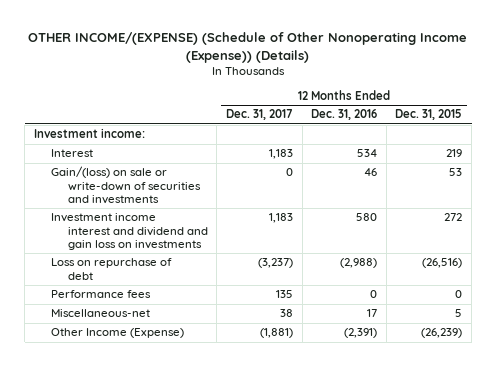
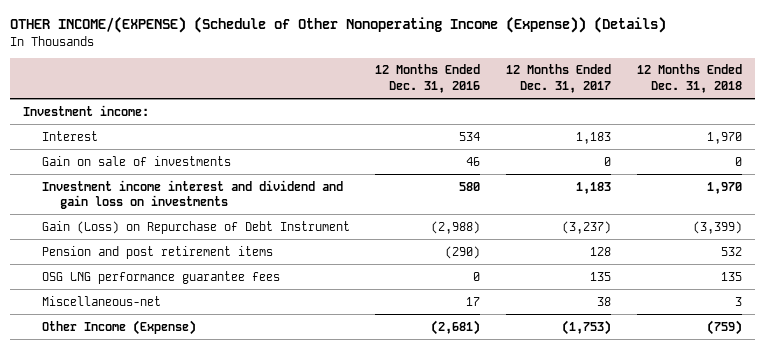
- | 12 Months Ended Dec. 31, 2017 | 12 Months Ended Dec. 31, 2016 | 12 Months Ended Dec. 31, 2015
+ | 12 Months Ended Dec. 31, 2016 | 12 Months Ended Dec. 31, 2017 | 12 Months Ended Dec. 31, 2018
- Gain/(loss) on sale or write-down of securities and investments | 0 | 46 | 53
+ Gain on sale of investments | 46 | 0 | 0
- Loss on repurchase of debt | (3,237) | (2,988) | (26,516)
- Performance fees | 135 | 0 | 0
+ Gain (Loss) on Repurchase of Debt Instrument | (2,988) | (3,237) | (3,399)
+ Pension and post retirement items | (290) | 128 | 532
+ OSG LNG performance guarantee fees | 0 | 135 | 135
- Other Income (Expense) | (1,881) | (2,391) | (26,239)
+ Other Income (Expense) | (2,681) | (1,753) | (759)

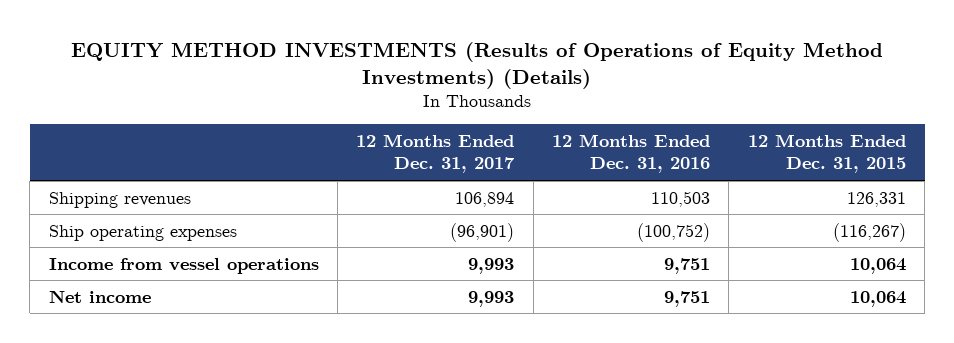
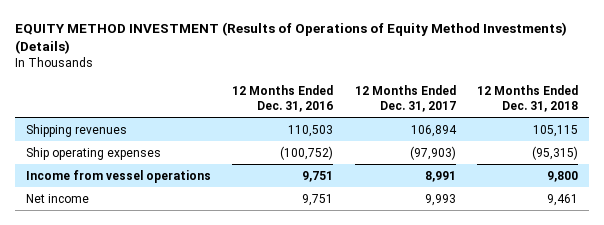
- EQUITY METHOD INVESTMENTS (Results of Operations of Equity Method Investments) (Details)
+ EQUITY METHOD INVESTMENT (Results of Operations of Equity Method Investments) (Details)
- | 12 Months Ended Dec. 31, 2017 | 12 Months Ended Dec. 31, 2016 | 12 Months Ended Dec. 31, 2015
+ | 12 Months Ended Dec. 31, 2016 | 12 Months Ended Dec. 31, 2017 | 12 Months Ended Dec. 31, 2018
- Ship operating expenses | (96,901) | (100,752) | (116,267)
- Income from vessel operations | 9,993 | 9,751 | 10,064
+ Ship operating expenses | (100,752) | (97,903) | (95,315)
+ Income from vessel operations | 9,751 | 8,991 | 9,800

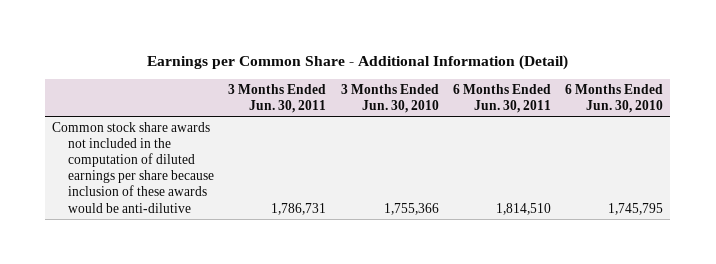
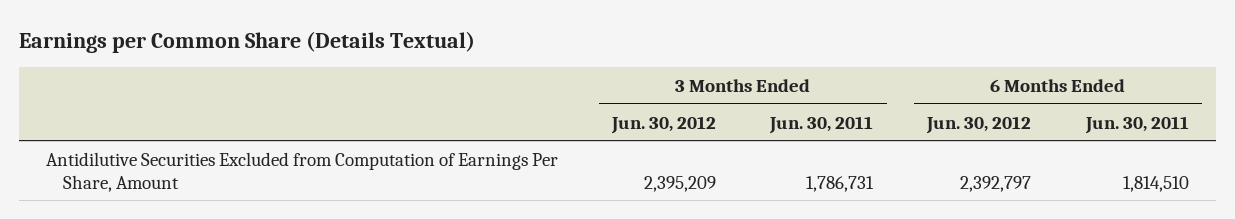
- Earnings per Common Share - Additional Information (Detail)
+ Earnings per Common Share (Details Textual)
- | 3 Months Ended Jun. 30, 2011 | 3 Months Ended Jun. 30, 2010 | 6 Months Ended Jun. 30, 2011 | 6 Months Ended Jun. 30, 2010
+ | 3 Months Ended Jun. 30, 2012 | 3 Months Ended Jun. 30, 2011 | 6 Months Ended Jun. 30, 2012 | 6 Months Ended Jun. 30, 2011
- Common stock share awards not included in the computation of diluted earnings per share because inclusion of these awards would be anti-dilutive | 1,786,731 | 1,755,366 | 1,814,510 | 1,745,795
+ Antidilutive Securities Excluded from Computation of Earnings Per Share, Amount | 2,395,209 | 1,786,731 | 2,392,797 | 1,814,510

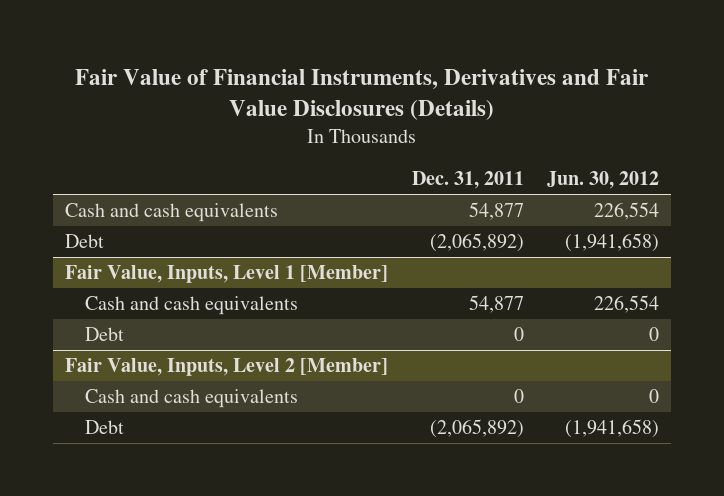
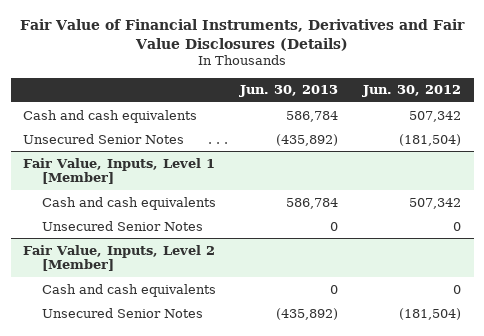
- | Dec. 31, 2011 | Jun. 30, 2012
+ | Jun. 30, 2013 | Jun. 30, 2012
- Cash and cash equivalents | 54,877 | 226,554
- Debt | (2,065,892) | (1,941,658)
+ Cash and cash equivalents | 586,784 | 507,342
+ Unsecured Senior Notes | (435,892) | (181,504)
@ Fair Value, Inputs, Level 1 [Member]
- Cash and cash equivalents | 54,877 | 226,554
- Debt | 0 | 0
+ Cash and cash equivalents | 586,784 | 507,342
+ Unsecured Senior Notes | 0 | 0
@ Fair Value, Inputs, Level 2 [Member]
- Debt | (2,065,892) | (1,941,658)
+ Unsecured Senior Notes | (435,892) | (181,504)

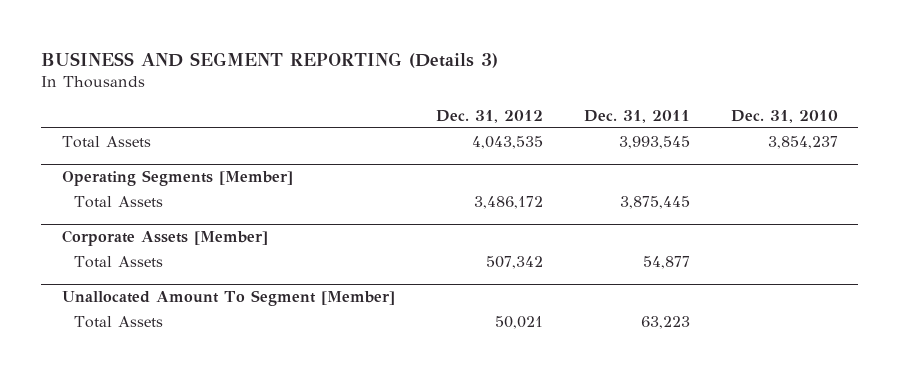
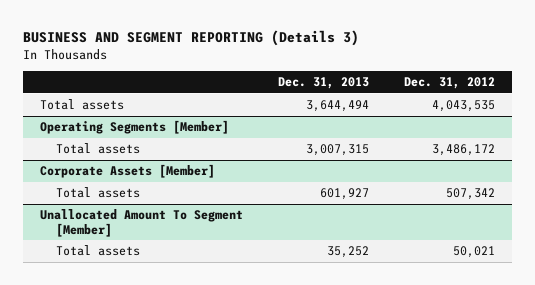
- | Dec. 31, 2012 | Dec. 31, 2011 | Dec. 31, 2010
+ | Dec. 31, 2013 | Dec. 31, 2012
- Total Assets | 4,043,535 | 3,993,545 | 3,854,237
+ Total assets | 3,644,494 | 4,043,535
@ Operating Segments [Member]
- Total Assets | 3,486,172 | 3,875,445 |
+ Total assets | 3,007,315 | 3,486,172
@ Corporate Assets [Member]
- Total Assets | 507,342 | 54,877 |
+ Total assets | 601,927 | 507,342
@ Unallocated Amount To Segment [Member]
- Total Assets | 50,021 | 63,223 |
+ Total assets | 35,252 | 50,021

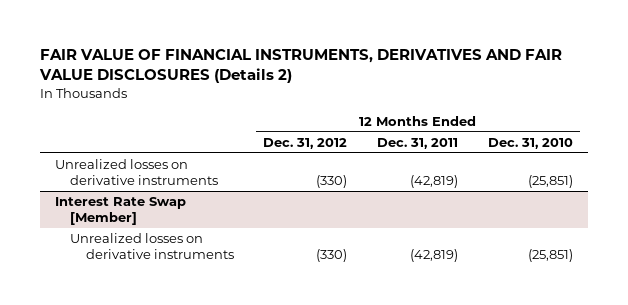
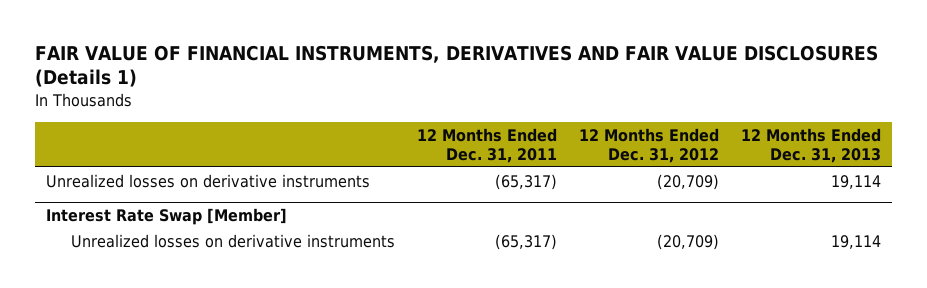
- FAIR VALUE OF FINANCIAL INSTRUMENTS, DERIVATIVES AND FAIR VALUE DISCLOSURES (Details 2)
+ FAIR VALUE OF FINANCIAL INSTRUMENTS, DERIVATIVES AND FAIR VALUE DISCLOSURES (Details 1)
- | 12 Months Ended Dec. 31, 2012 | 12 Months Ended Dec. 31, 2011 | 12 Months Ended Dec. 31, 2010
+ | 12 Months Ended Dec. 31, 2011 | 12 Months Ended Dec. 31, 2012 | 12 Months Ended Dec. 31, 2013
- Unrealized losses on derivative instruments | (330) | (42,819) | (25,851)
+ Unrealized losses on derivative instruments | (65,317) | (20,709) | 19,114
@ Interest Rate Swap [Member]
- Unrealized losses on derivative instruments | (330) | (42,819) | (25,851)
+ Unrealized losses on derivative instruments | (65,317) | (20,709) | 19,114

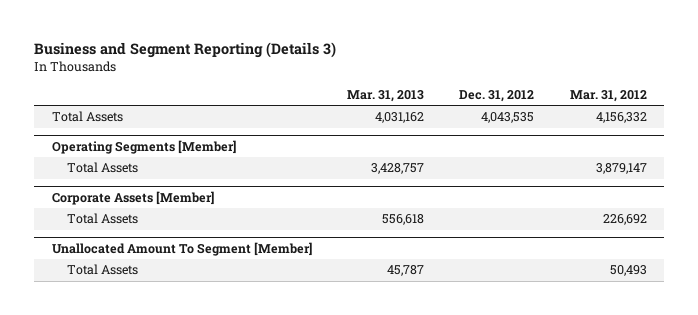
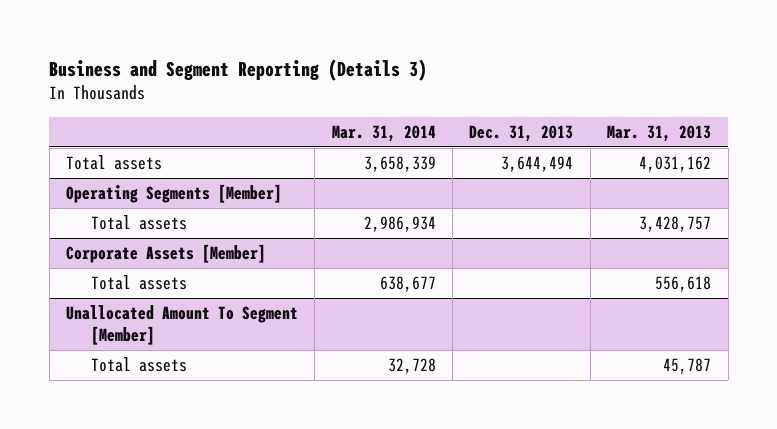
- | Mar. 31, 2013 | Dec. 31, 2012 | Mar. 31, 2012
+ | Mar. 31, 2014 | Dec. 31, 2013 | Mar. 31, 2013
- Total Assets | 4,031,162 | 4,043,535 | 4,156,332
+ Total assets | 3,658,339 | 3,644,494 | 4,031,162
@ Operating Segments [Member]
- Total Assets | 3,428,757 | | 3,879,147
+ Total assets | 2,986,934 | | 3,428,757
@ Corporate Assets [Member]
- Total Assets | 556,618 | | 226,692
+ Total assets | 638,677 | | 556,618
@ Unallocated Amount To Segment [Member]
- Total Assets | 45,787 | | 50,493
+ Total assets | 32,728 | | 45,787

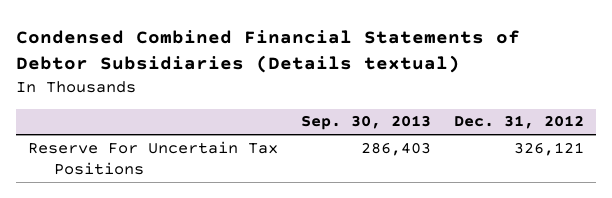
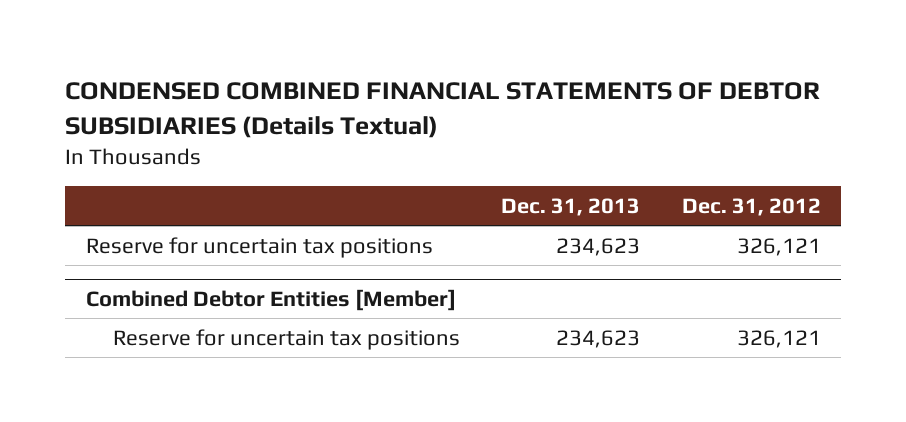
- Condensed Combined Financial Statements of Debtor Subsidiaries (Details textual)
+ CONDENSED COMBINED FINANCIAL STATEMENTS OF DEBTOR SUBSIDIARIES (Details Textual)
- | Sep. 30, 2013 | Dec. 31, 2012
+ | Dec. 31, 2013 | Dec. 31, 2012
- Reserve For Uncertain Tax Positions | 286,403 | 326,121
+ Reserve for uncertain tax positions | 234,623 | 326,121
+ Combined Debtor Entities [Member]
+ Reserve for uncertain tax positions | 234,623 | 326,121

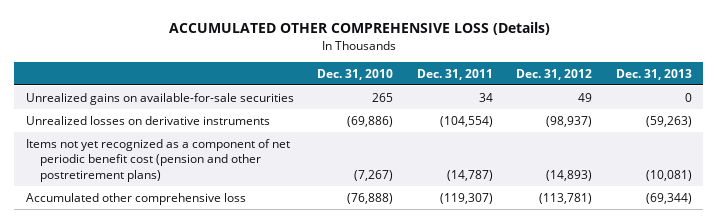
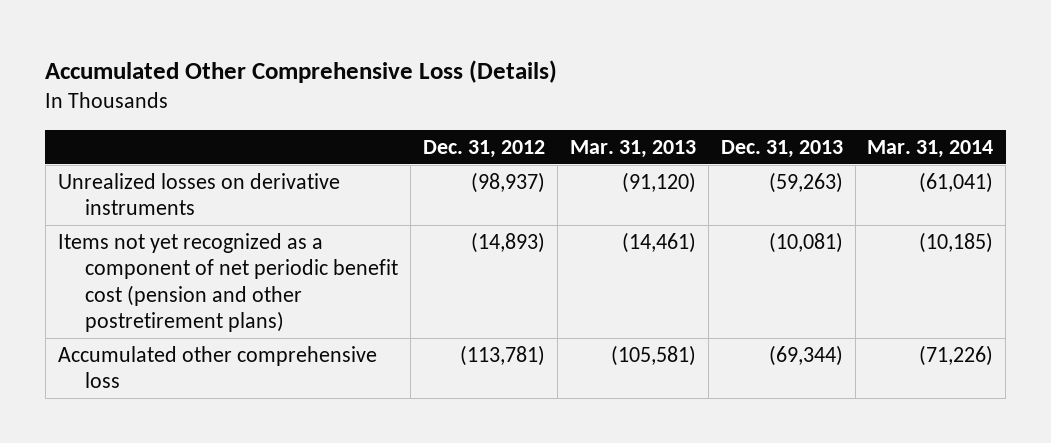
- ACCUMULATED OTHER COMPREHENSIVE LOSS (Details)
+ Accumulated Other Comprehensive Loss (Details)
- | Dec. 31, 2010 | Dec. 31, 2011 | Dec. 31, 2012 | Dec. 31, 2013
+ | Dec. 31, 2012 | Mar. 31, 2013 | Dec. 31, 2013 | Mar. 31, 2014
- Unrealized gains on available-for-sale securities | 265 | 34 | 49 | 0

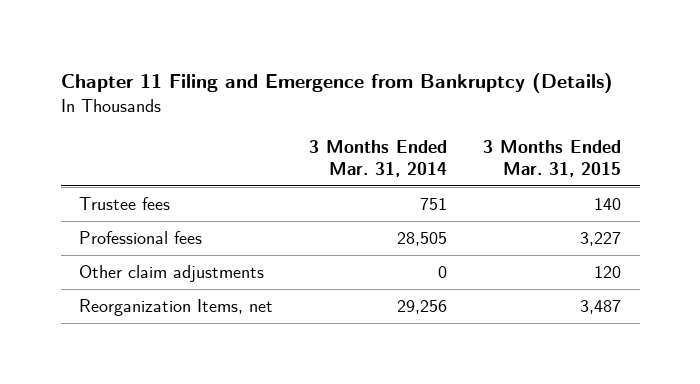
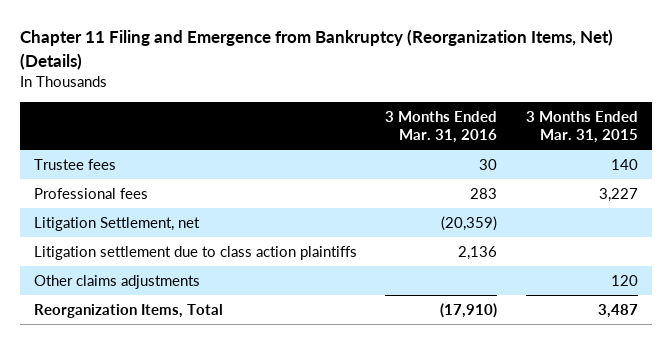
- Chapter 11 Filing and Emergence from Bankruptcy (Details)
+ Chapter 11 Filing and Emergence from Bankruptcy (Reorganization Items, Net) (Details)
- | 3 Months Ended Mar. 31, 2014 | 3 Months Ended Mar. 31, 2015
+ | 3 Months Ended Mar. 31, 2016 | 3 Months Ended Mar. 31, 2015
- Other claim adjustments | 0 | 120
- Reorganization Items, net | 29,256 | 3,487
+ Litigation Settlement, net | (20,359) |
+ Litigation settlement due to class action plaintiffs | 2,136 |
+ Other claims adjustments | | 120
+ Reorganization Items, Total | (17,910) | 3,487

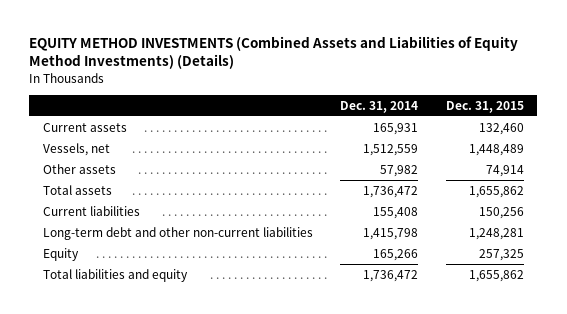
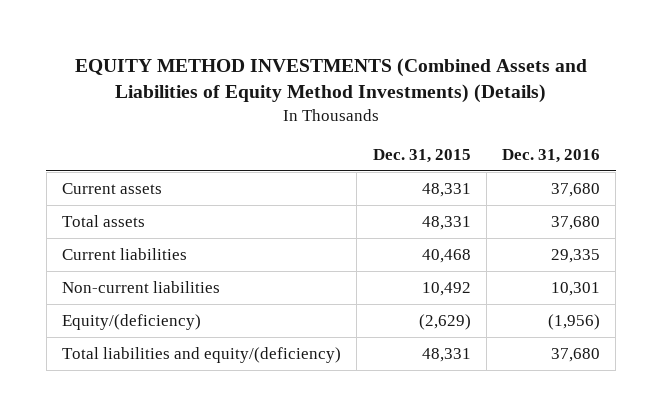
- | Dec. 31, 2014 | Dec. 31, 2015
+ | Dec. 31, 2015 | Dec. 31, 2016
- Current assets | 165,931 | 132,460
- Vessels, net | 1,512,559 | 1,448,489
- Other assets | 57,982 | 74,914
- Total assets | 1,736,472 | 1,655,862
- Current liabilities | 155,408 | 150,256
- Long-term debt and other non-current liabilities | 1,415,798 | 1,248,281
- Equity | 165,266 | 257,325
- Total liabilities and equity | 1,736,472 | 1,655,862
+ Current assets | 48,331 | 37,680
+ Total assets | 48,331 | 37,680
+ Current liabilities | 40,468 | 29,335
+ Non-current liabilities | 10,492 | 10,301
+ Equity/(deficiency) | (2,629) | (1,956)
+ Total liabilities and equity/(deficiency) | 48,331 | 37,680

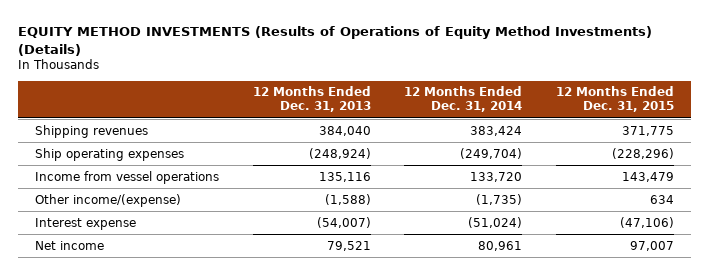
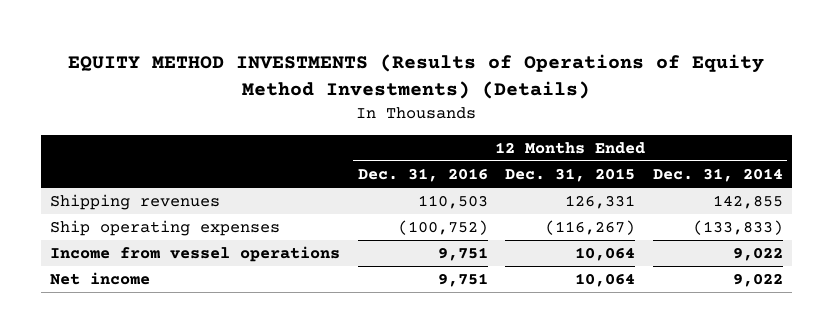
- | 12 Months Ended Dec. 31, 2013 | 12 Months Ended Dec. 31, 2014 | 12 Months Ended Dec. 31, 2015
+ | 12 Months Ended Dec. 31, 2016 | 12 Months Ended Dec. 31, 2015 | 12 Months Ended Dec. 31, 2014
- Shipping revenues | 384,040 | 383,424 | 371,775
- Ship operating expenses | (248,924) | (249,704) | (228,296)
- Income from vessel operations | 135,116 | 133,720 | 143,479
- Other income/(expense) | (1,588) | (1,735) | 634
- Interest expense | (54,007) | (51,024) | (47,106)
- Net income | 79,521 | 80,961 | 97,007
+ Shipping revenues | 110,503 | 126,331 | 142,855
+ Ship operating expenses | (100,752) | (116,267) | (133,833)
+ Income from vessel operations | 9,751 | 10,064 | 9,022
+ Net income | 9,751 | 10,064 | 9,022

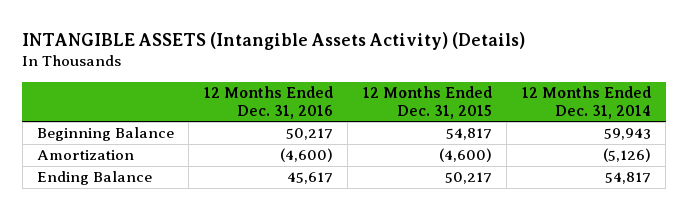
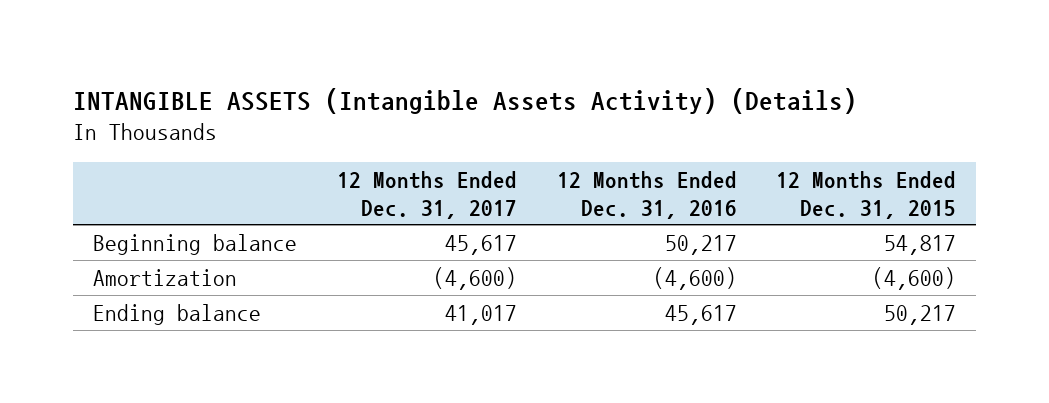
- | 12 Months Ended Dec. 31, 2016 | 12 Months Ended Dec. 31, 2015 | 12 Months Ended Dec. 31, 2014
+ | 12 Months Ended Dec. 31, 2017 | 12 Months Ended Dec. 31, 2016 | 12 Months Ended Dec. 31, 2015
- Beginning Balance | 50,217 | 54,817 | 59,943
+ Beginning balance | 45,617 | 50,217 | 54,817
- Ending Balance | 45,617 | 50,217 | 54,817
+ Ending balance | 41,017 | 45,617 | 50,217

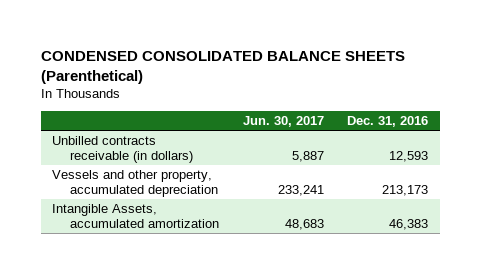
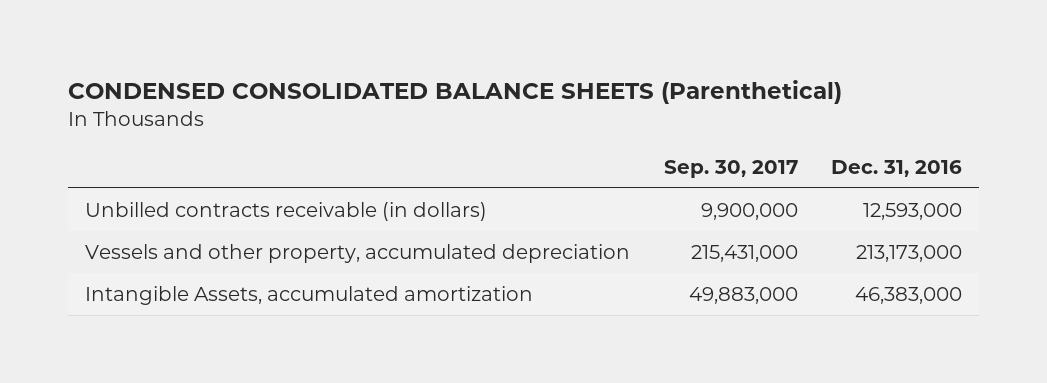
- | Jun. 30, 2017 | Dec. 31, 2016
+ | Sep. 30, 2017 | Dec. 31, 2016
- Unbilled contracts receivable (in dollars) | 5,887 | 12,593
- Vessels and other property, accumulated depreciation | 233,241 | 213,173
- Intangible Assets, accumulated amortization | 48,683 | 46,383
+ Unbilled contracts receivable (in dollars) | 9,900,000 | 12,593,000
+ Vessels and other property, accumulated depreciation | 215,431,000 | 213,173,000
+ Intangible Assets, accumulated amortization | 49,883,000 | 46,383,000

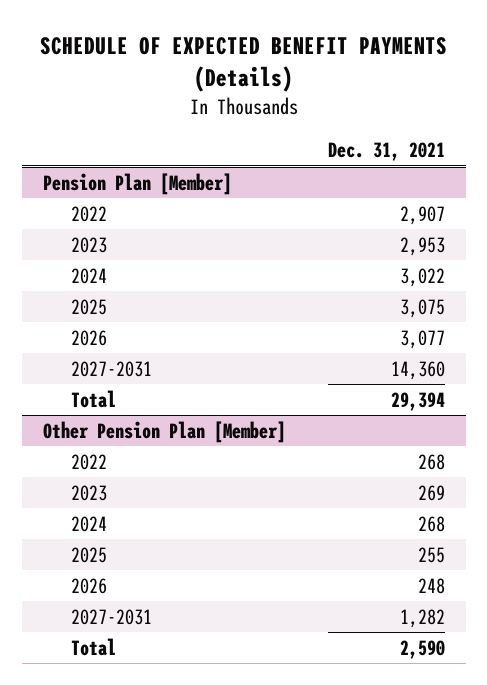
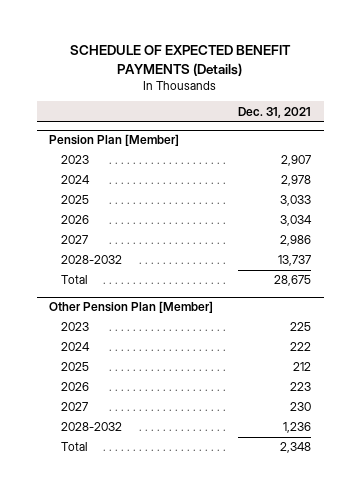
@ Pension Plan [Member]
- 2022 | 2,907
- 2023 | 2,953
- 2024 | 3,022
- 2025 | 3,075
- 2026 | 3,077
- 2027-2031 | 14,360
- Total | 29,394
+ 2023 | 2,907
+ 2024 | 2,978
+ 2025 | 3,033
+ 2026 | 3,034
+ 2027 | 2,986
+ 2028-2032 | 13,737
+ Total | 28,675
@ Other Pension Plan [Member]
- 2022 | 268
- 2023 | 269
- 2024 | 268
- 2025 | 255
- 2026 | 248
- 2027-2031 | 1,282
- Total | 2,590
+ 2023 | 225
+ 2024 | 222
+ 2025 | 212
+ 2026 | 223
+ 2027 | 230
+ 2028-2032 | 1,236
+ Total | 2,348

